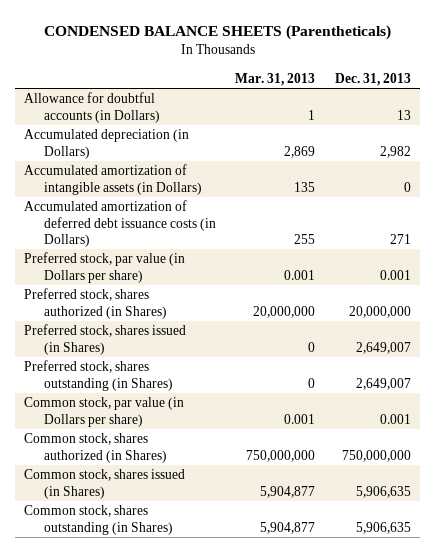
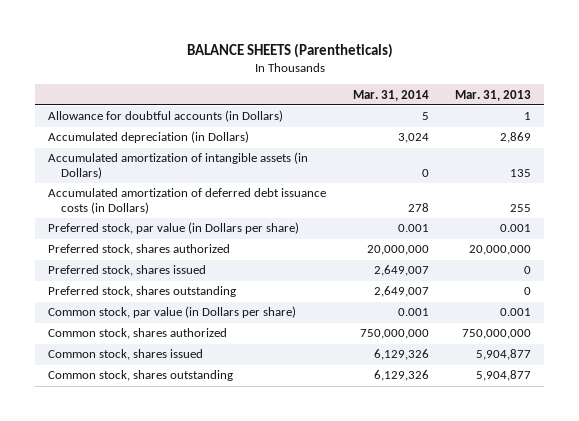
- CONDENSED BALANCE SHEETS (Parentheticals)
+ BALANCE SHEETS (Parentheticals)
- | Mar. 31, 2013 | Dec. 31, 2013
+ | Mar. 31, 2014 | Mar. 31, 2013
- Preferred stock, shares authorized (in Shares) | 20,000,000 | 20,000,000
- Preferred stock, shares issued (in Shares) | 0 | 2,649,007
- Preferred stock, shares outstanding (in Shares) | 0 | 2,649,007
+ Preferred stock, shares authorized | 20,000,000 | 20,000,000
+ Preferred stock, shares issued | 2,649,007 | 0
+ Preferred stock, shares outstanding | 2,649,007 | 0
- Common stock, shares authorized (in Shares) | 750,000,000 | 750,000,000
- Common stock, shares issued (in Shares) | 5,904,877 | 5,906,635
- Common stock, shares outstanding (in Shares) | 5,904,877 | 5,906,635
+ Common stock, shares authorized | 750,000,000 | 750,000,000
+ Common stock, shares issued | 6,129,326 | 5,904,877
+ Common stock, shares outstanding | 6,129,326 | 5,904,877

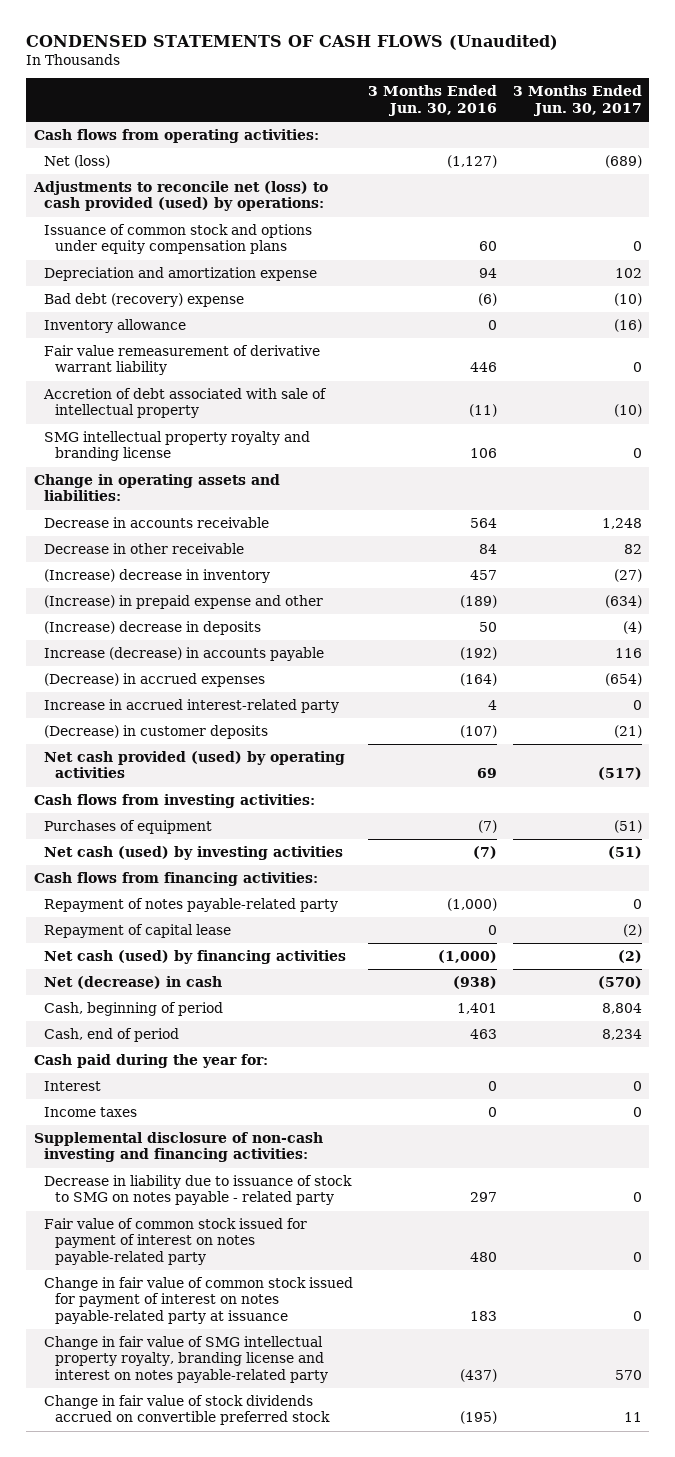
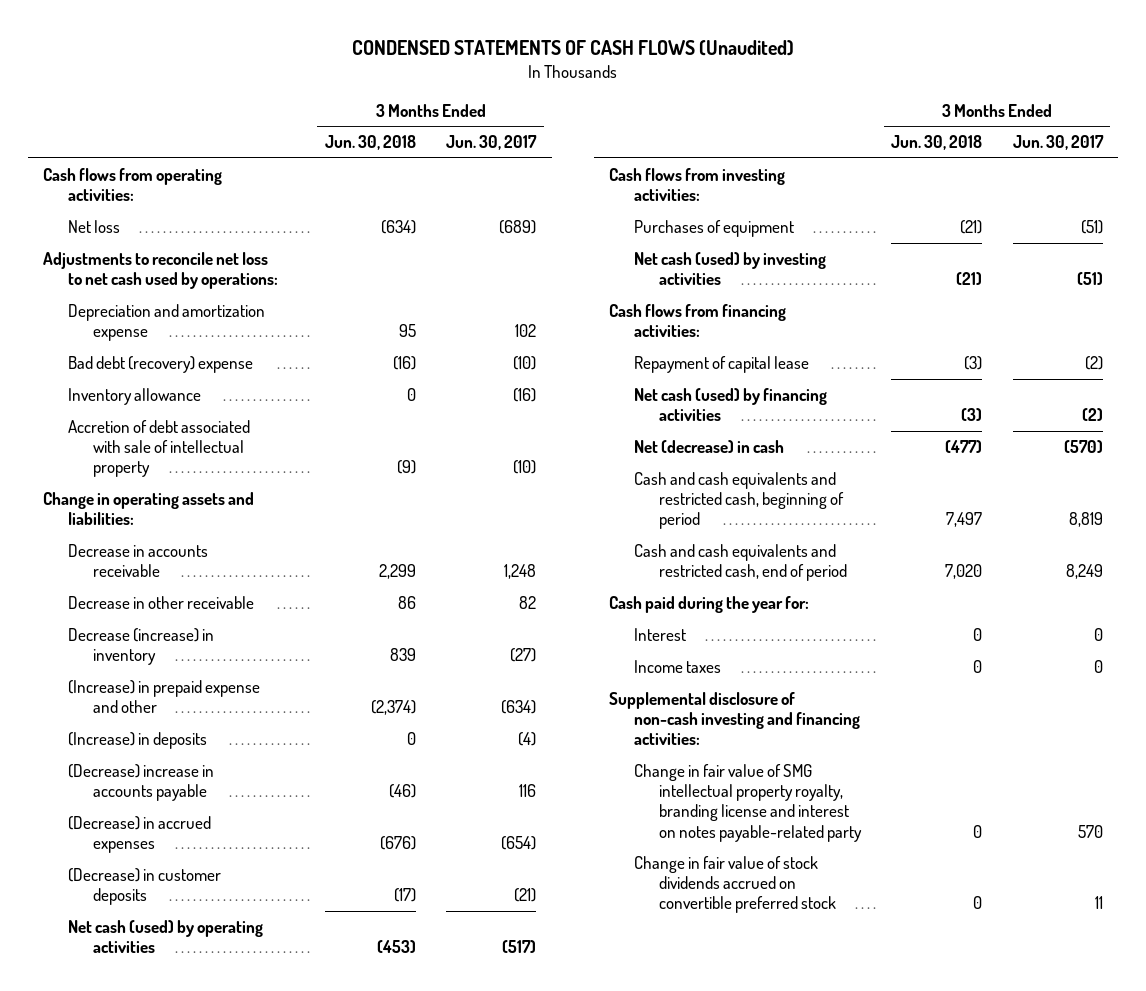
- | 3 Months Ended Jun. 30, 2016 | 3 Months Ended Jun. 30, 2017
+ | 3 Months Ended Jun. 30, 2018 | 3 Months Ended Jun. 30, 2017
- Net (loss) | (1,127) | (689)
- Adjustments to reconcile net (loss) to cash provided (used) by operations:
- Issuance of common stock and options under equity compensation plans | 60 | 0
+ Net loss | (634) | (689)
+ Adjustments to reconcile net loss to net cash used by operations:
- Fair value remeasurement of derivative warrant liability | 446 | 0
- SMG intellectual property royalty and branding license | 106 | 0
- (Increase) decrease in inventory | 457 | (27)
+ Decrease (increase) in inventory | 839 | (27)
- (Increase) decrease in deposits | 50 | (4)
- Increase (decrease) in accounts payable | (192) | 116
+ (Increase) in deposits | 0 | (4)
+ (Decrease) increase in accounts payable | (46) | 116
- Increase in accrued interest-related party | 4 | 0
- Net cash provided (used) by operating activities | 69 | (517)
+ Net cash (used) by operating activities | (453) | (517)
- Repayment of notes payable-related party | (1,000) | 0
- Cash, beginning of period | 1,401 | 8,804
- Cash, end of period | 463 | 8,234
+ Cash and cash equivalents and restricted cash, beginning of period | 7,497 | 8,819
+ Cash and cash equivalents and restricted cash, end of period | 7,020 | 8,249
- Decrease in liability due to issuance of stock to SMG on notes payable - related party | 297 | 0
- Fair value of common stock issued for payment of interest on notes payable-related party | 480 | 0
- Change in fair value of common stock issued for payment of interest on notes payable-related party at issuance | 183 | 0

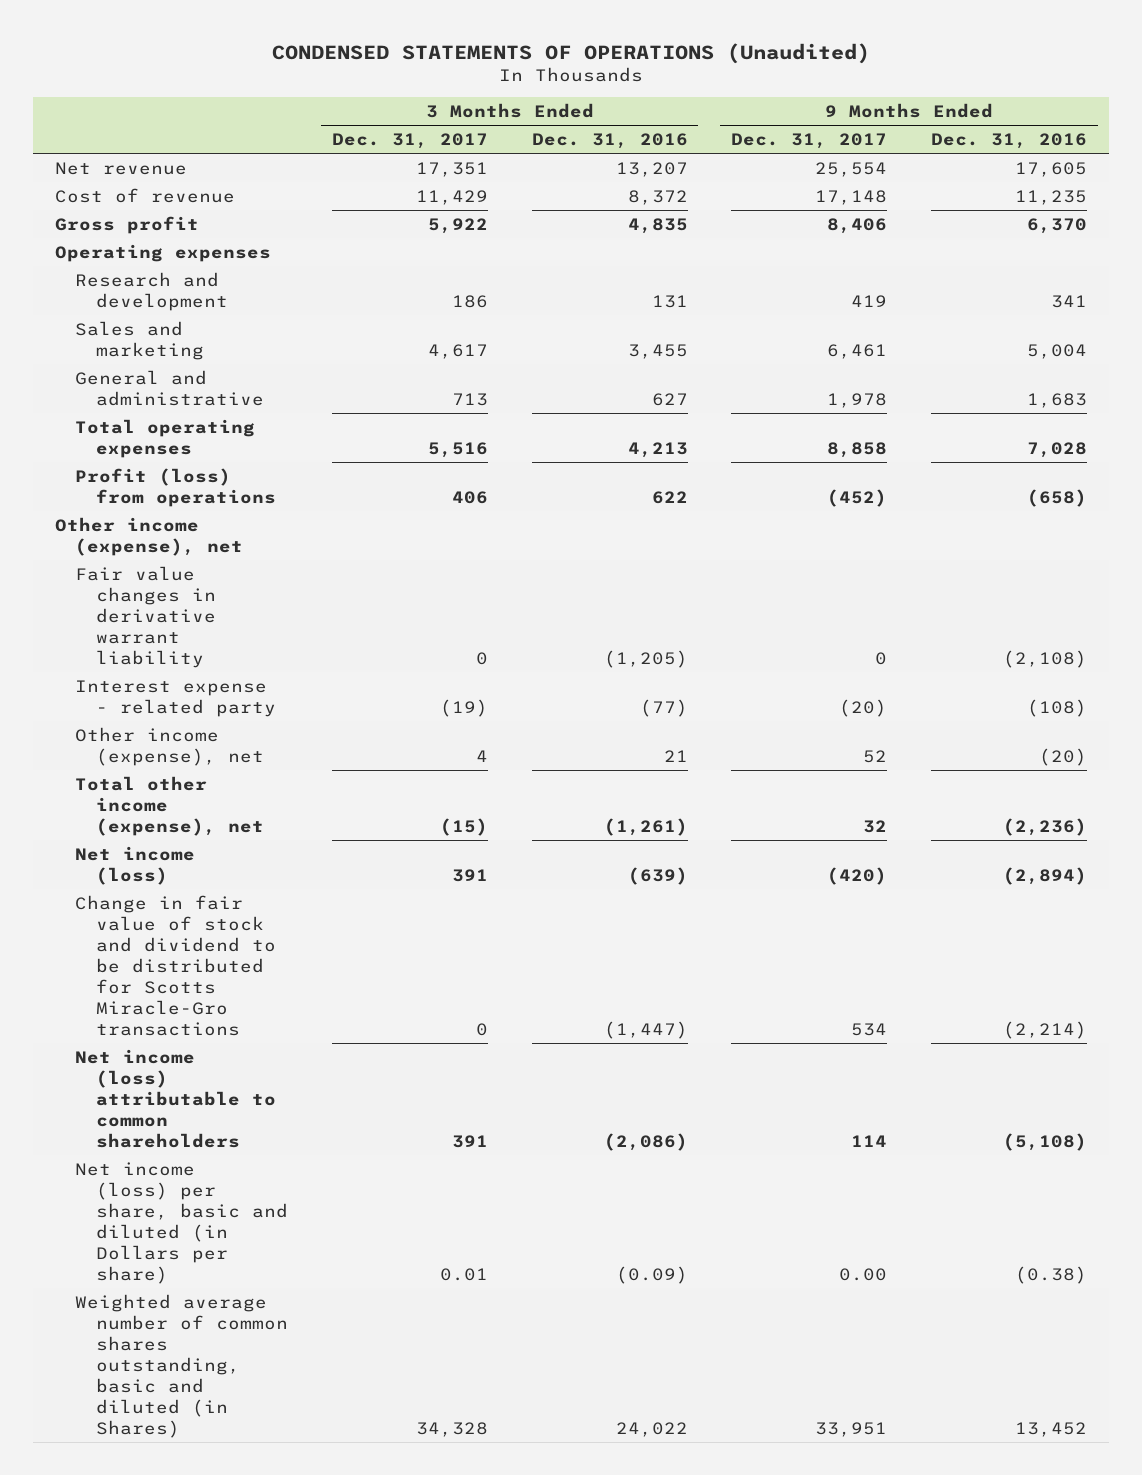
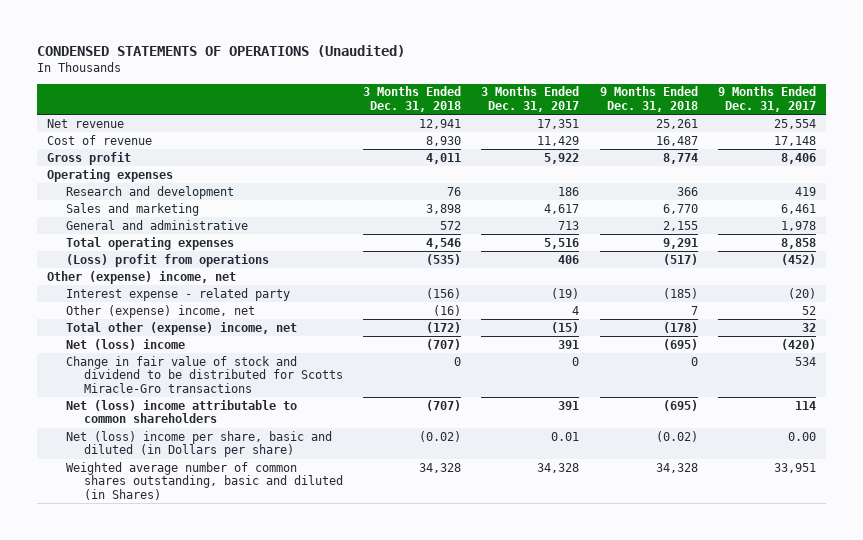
- | 3 Months Ended Dec. 31, 2017 | 3 Months Ended Dec. 31, 2016 | 9 Months Ended Dec. 31, 2017 | 9 Months Ended Dec. 31, 2016
+ | 3 Months Ended Dec. 31, 2018 | 3 Months Ended Dec. 31, 2017 | 9 Months Ended Dec. 31, 2018 | 9 Months Ended Dec. 31, 2017
- Profit (loss) from operations | 406 | 622 | (452) | (658)
- Other income (expense), net
- Fair value changes in derivative warrant liability | 0 | (1,205) | 0 | (2,108)
+ (Loss) profit from operations | (535) | 406 | (517) | (452)
+ Other (expense) income, net
- Other income (expense), net | 4 | 21 | 52 | (20)
- Total other income (expense), net | (15) | (1,261) | 32 | (2,236)
- Net income (loss) | 391 | (639) | (420) | (2,894)
+ Other (expense) income, net | (16) | 4 | 7 | 52
+ Total other (expense) income, net | (172) | (15) | (178) | 32
+ Net (loss) income | (707) | 391 | (695) | (420)
- Net income (loss) attributable to common shareholders | 391 | (2,086) | 114 | (5,108)
- Net income (loss) per share, basic and diluted (in Dollars per share) | 0.01 | (0.09) | 0.00 | (0.38)
+ Net (loss) income attributable to common shareholders | (707) | 391 | (695) | 114
+ Net (loss) income per share, basic and diluted (in Dollars per share) | (0.02) | 0.01 | (0.02) | 0.00

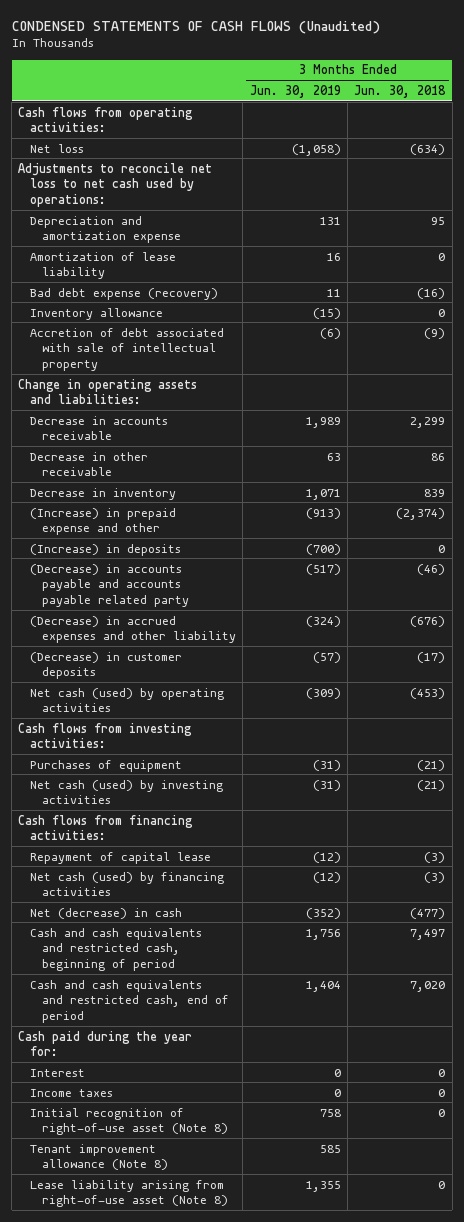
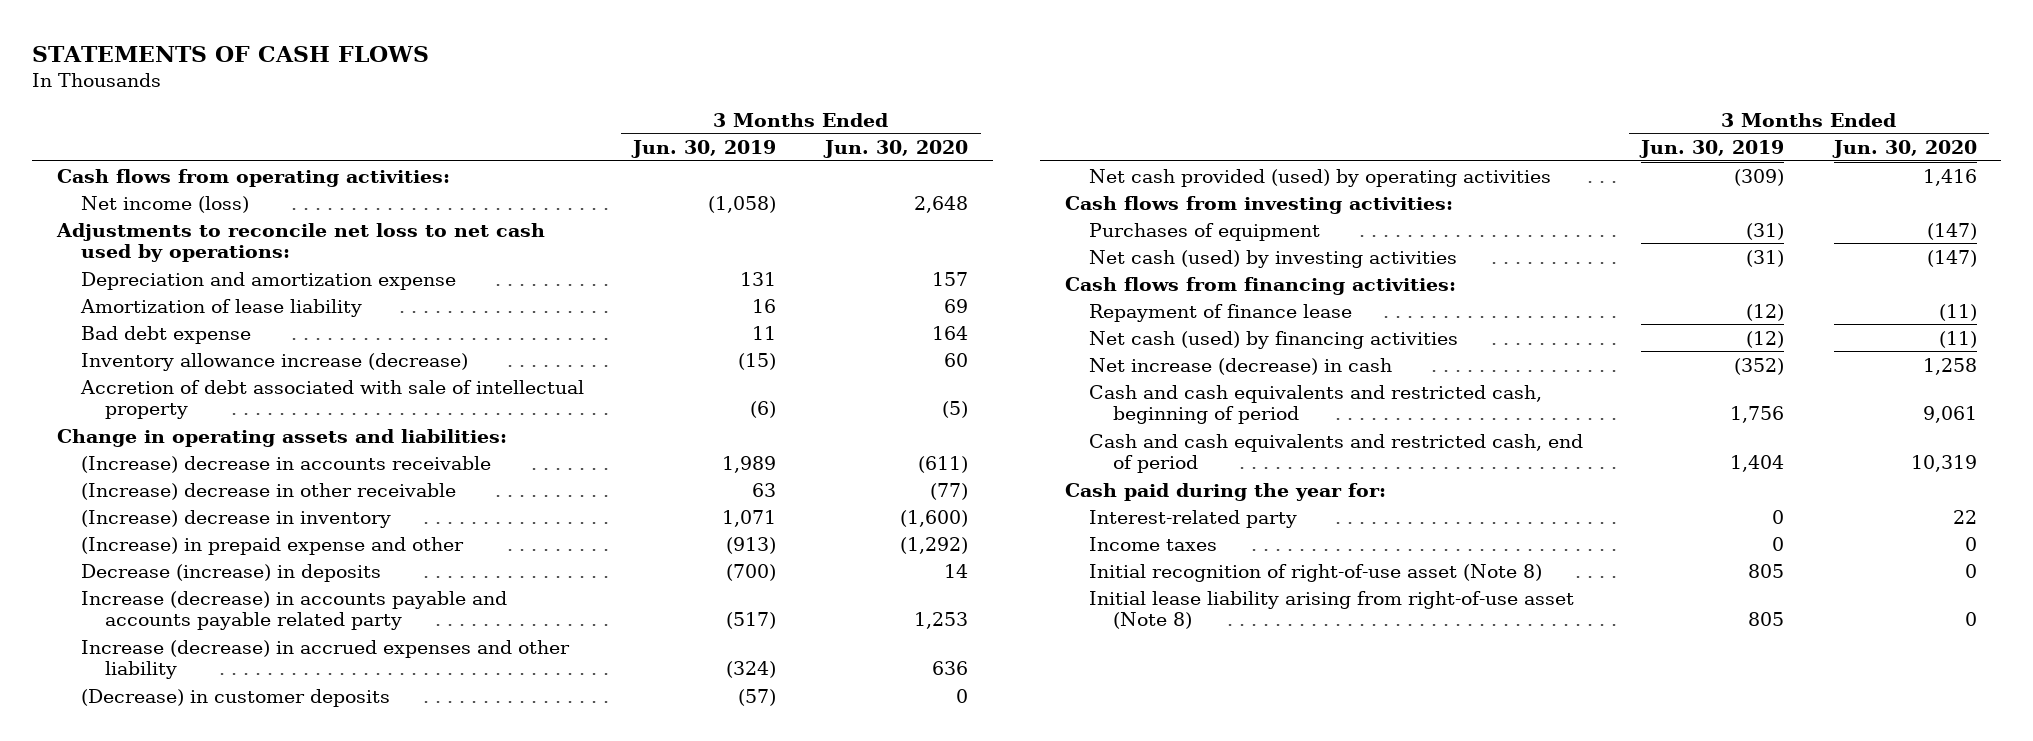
- CONDENSED STATEMENTS OF CASH FLOWS (Unaudited)
+ STATEMENTS OF CASH FLOWS
- | 3 Months Ended Jun. 30, 2019 | 3 Months Ended Jun. 30, 2018
+ | 3 Months Ended Jun. 30, 2019 | 3 Months Ended Jun. 30, 2020
- Net loss | (1,058) | (634)
+ Net income (loss) | (1,058) | 2,648
- Bad debt expense (recovery) | 11 | (16)
- Inventory allowance | (15) | 0
+ Bad debt expense | 11 | 164
+ Inventory allowance increase (decrease) | (15) | 60
- Decrease in accounts receivable | 1,989 | 2,299
- Decrease in other receivable | 63 | 86
- Decrease in inventory | 1,071 | 839
+ (Increase) decrease in accounts receivable | 1,989 | (611)
+ (Increase) decrease in other receivable | 63 | (77)
+ (Increase) decrease in inventory | 1,071 | (1,600)
- (Increase) in deposits | (700) | 0
- (Decrease) in accounts payable and accounts payable related party | (517) | (46)
- (Decrease) in accrued expenses and other liability | (324) | (676)
+ Decrease (increase) in deposits | (700) | 14
+ Increase (decrease) in accounts payable and accounts payable related party | (517) | 1,253
+ Increase (decrease) in accrued expenses and other liability | (324) | 636
- Net cash (used) by operating activities | (309) | (453)
+ Net cash provided (used) by operating activities | (309) | 1,416
- Repayment of capital lease | (12) | (3)
+ Repayment of finance lease | (12) | (11)
- Net (decrease) in cash | (352) | (477)
+ Net increase (decrease) in cash | (352) | 1,258
- Interest | 0 | 0
+ Interest-related party | 0 | 22
- Initial recognition of right-of-use asset (Note 8) | 758 | 0
- Tenant improvement allowance (Note 8) | 585 |
- Lease liability arising from right-of-use asset (Note 8) | 1,355 | 0
+ Initial recognition of right-of-use asset (Note 8) | 805 | 0
+ Initial lease liability arising from right-of-use asset (Note 8) | 805 | 0

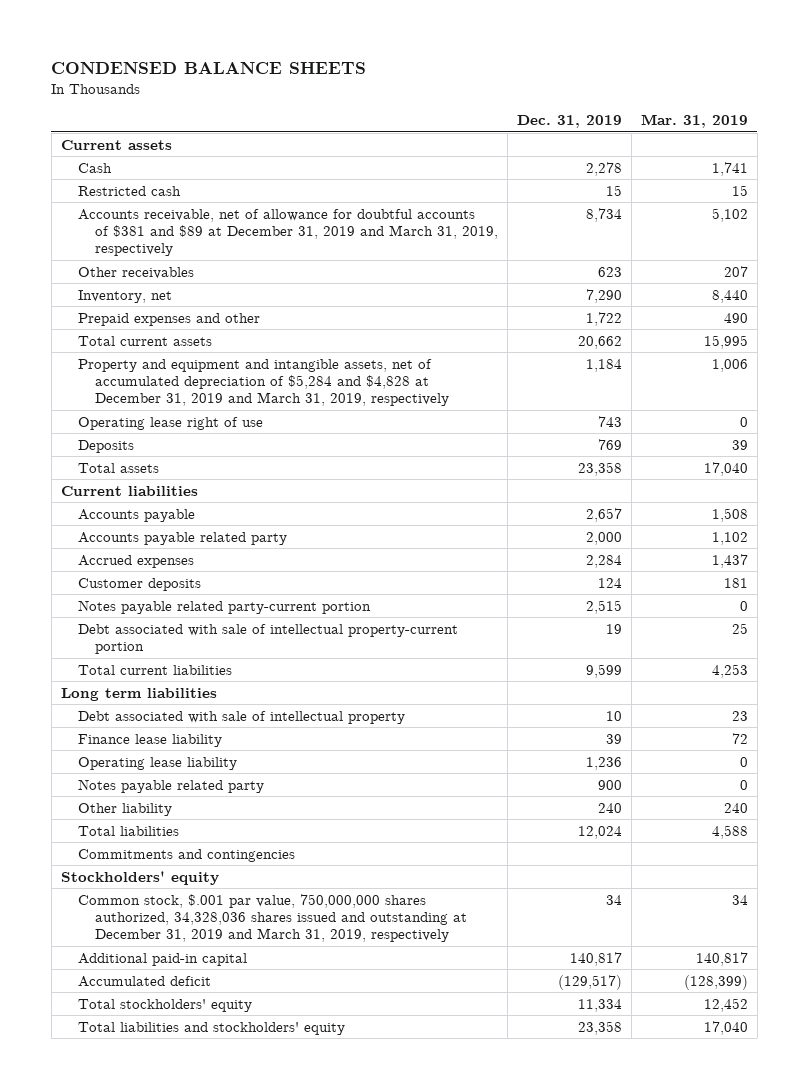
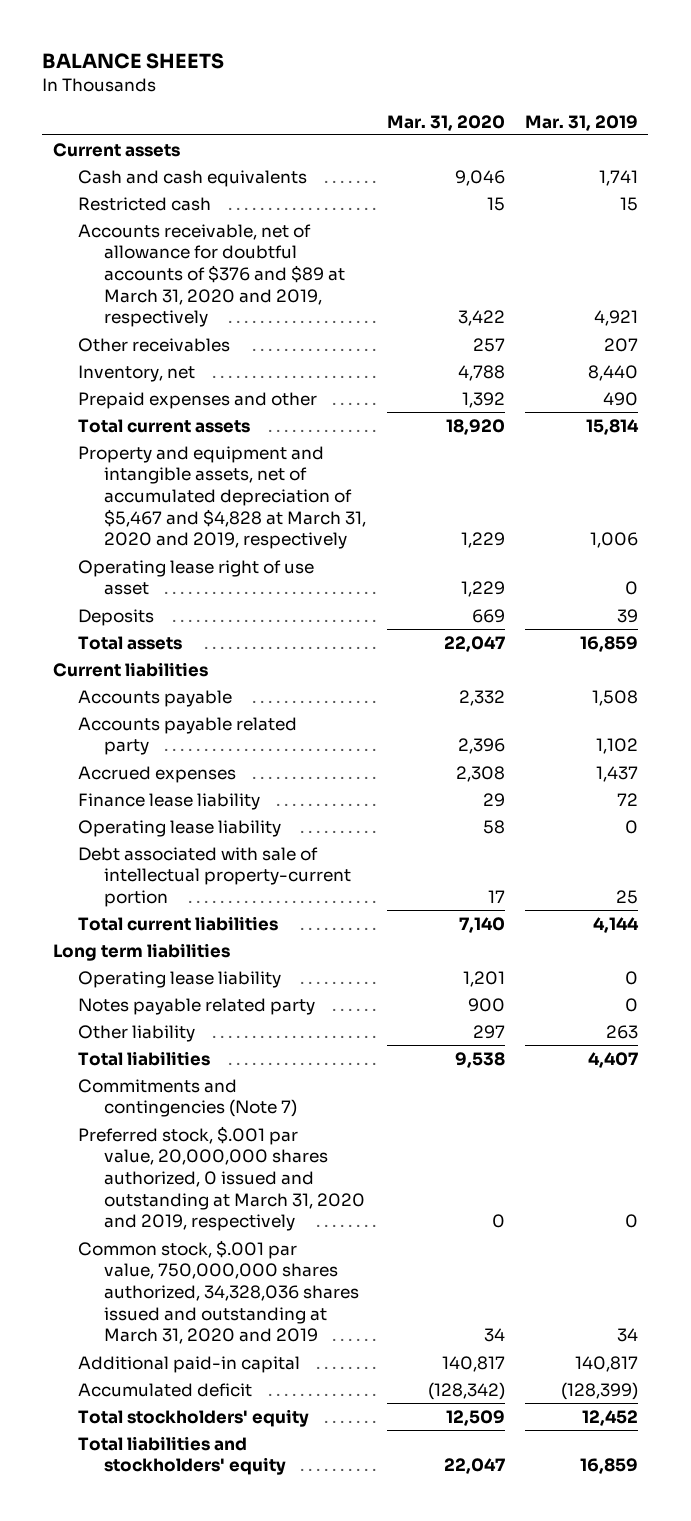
- CONDENSED BALANCE SHEETS
+ BALANCE SHEETS
- | Dec. 31, 2019 | Mar. 31, 2019
+ | Mar. 31, 2020 | Mar. 31, 2019
- Cash | 2,278 | 1,741
+ Cash and cash equivalents | 9,046 | 1,741
- Accounts receivable, net of allowance for doubtful accounts of $381 and $89 at December 31, 2019 and March 31, 2019, respectively | 8,734 | 5,102
+ Accounts receivable, net of allowance for doubtful accounts of $376 and $89 at March 31, 2020 and 2019, respectively | 3,422 | 4,921
- Total current assets | 20,662 | 15,995
- Property and equipment and intangible assets, net of accumulated depreciation of $5,284 and $4,828 at December 31, 2019 and March 31, 2019, respectively | 1,184 | 1,006
- Operating lease right of use | 743 | 0
+ Total current assets | 18,920 | 15,814
+ Property and equipment and intangible assets, net of accumulated depreciation of $5,467 and $4,828 at March 31, 2020 and 2019, respectively | 1,229 | 1,006
+ Operating lease right of use asset | 1,229 | 0
- Total assets | 23,358 | 17,040
+ Total assets | 22,047 | 16,859
- Customer deposits | 124 | 181
- Notes payable related party-current portion | 2,515 | 0
moved up: Finance lease liability | 29 | 72
+ Operating lease liability | 58 | 0
- Total current liabilities | 9,599 | 4,253
+ Total current liabilities | 7,140 | 4,144
- Debt associated with sale of intellectual property | 10 | 23
- Other liability | 240 | 240
- Total liabilities | 12,024 | 4,588
- Commitments and contingencies
- Stockholders' equity
- Common stock, $.001 par value, 750,000,000 shares authorized, 34,328,036 shares issued and outstanding at December 31, 2019 and March 31, 2019, respectively | 34 | 34
+ Other liability | 297 | 263
+ Total liabilities | 9,538 | 4,407
+ Commitments and contingencies (Note 7)
+ Preferred stock, $.001 par value, 20,000,000 shares authorized, 0 issued and outstanding at March 31, 2020 and 2019, respectively | 0 | 0
+ Common stock, $.001 par value, 750,000,000 shares authorized, 34,328,036 shares issued and outstanding at March 31, 2020 and 2019 | 34 | 34
- Total liabilities and stockholders' equity | 23,358 | 17,040
+ Total liabilities and stockholders' equity | 22,047 | 16,859

